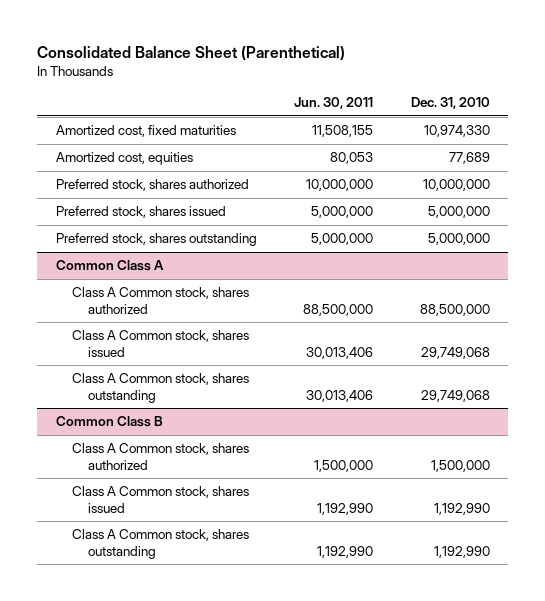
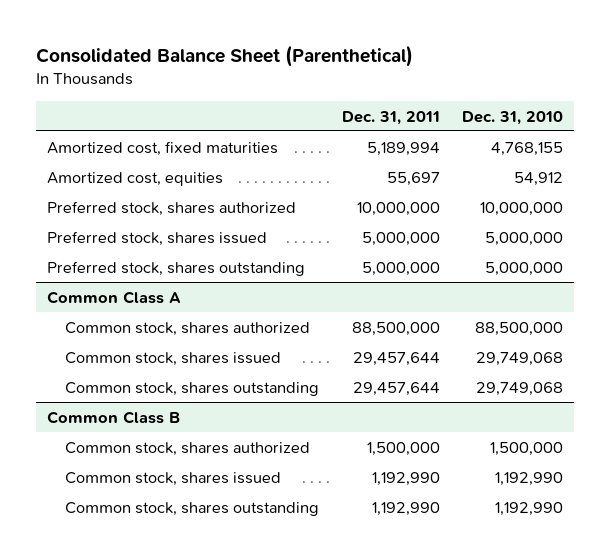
- | Jun. 30, 2011 | Dec. 31, 2010
+ | Dec. 31, 2011 | Dec. 31, 2010
- Amortized cost, fixed maturities | 11,508,155 | 10,974,330
- Amortized cost, equities | 80,053 | 77,689
+ Amortized cost, fixed maturities | 5,189,994 | 4,768,155
+ Amortized cost, equities | 55,697 | 54,912
@ Common Class A
- Class A Common stock, shares authorized | 88,500,000 | 88,500,000
- Class A Common stock, shares issued | 30,013,406 | 29,749,068
- Class A Common stock, shares outstanding | 30,013,406 | 29,749,068
+ Common stock, shares authorized | 88,500,000 | 88,500,000
+ Common stock, shares issued | 29,457,644 | 29,749,068
+ Common stock, shares outstanding | 29,457,644 | 29,749,068
@ Common Class B
- Class A Common stock, shares authorized | 1,500,000 | 1,500,000
- Class A Common stock, shares issued | 1,192,990 | 1,192,990
- Class A Common stock, shares outstanding | 1,192,990 | 1,192,990
+ Common stock, shares authorized | 1,500,000 | 1,500,000
+ Common stock, shares issued | 1,192,990 | 1,192,990
+ Common stock, shares outstanding | 1,192,990 | 1,192,990

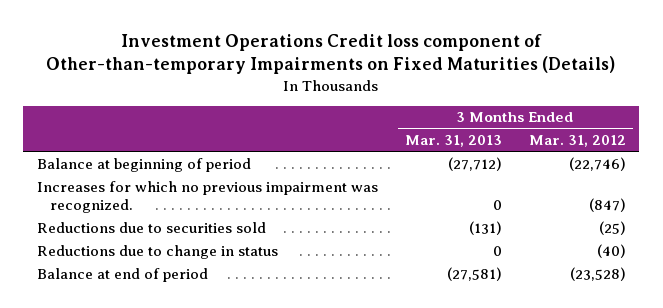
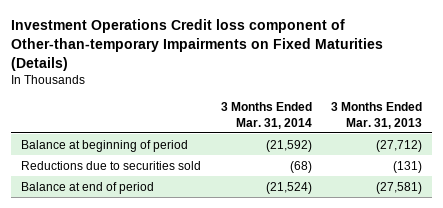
- | 3 Months Ended Mar. 31, 2013 | 3 Months Ended Mar. 31, 2012
+ | 3 Months Ended Mar. 31, 2014 | 3 Months Ended Mar. 31, 2013
- Increases for which no previous impairment was recognized. | 0 | (847)
- Reductions due to change in status | 0 | (40)

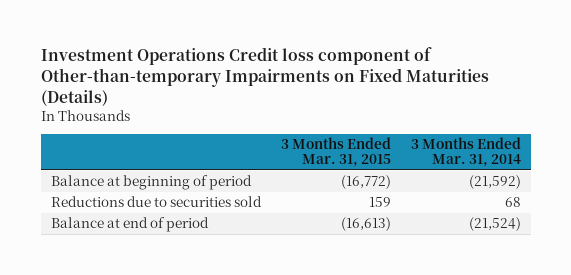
- | 3 Months Ended Mar. 31, 2014 | 3 Months Ended Mar. 31, 2013
+ | 3 Months Ended Mar. 31, 2015 | 3 Months Ended Mar. 31, 2014
- Reductions due to securities sold | (68) | (131)
+ Reductions due to securities sold | 159 | 68

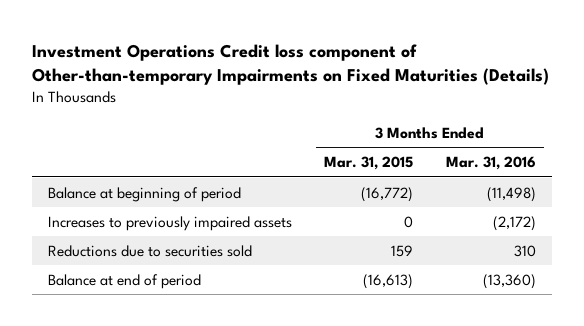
- | 3 Months Ended Mar. 31, 2015 | 3 Months Ended Mar. 31, 2014
+ | 3 Months Ended Mar. 31, 2015 | 3 Months Ended Mar. 31, 2016
+ Increases to previously impaired assets | 0 | (2,172)

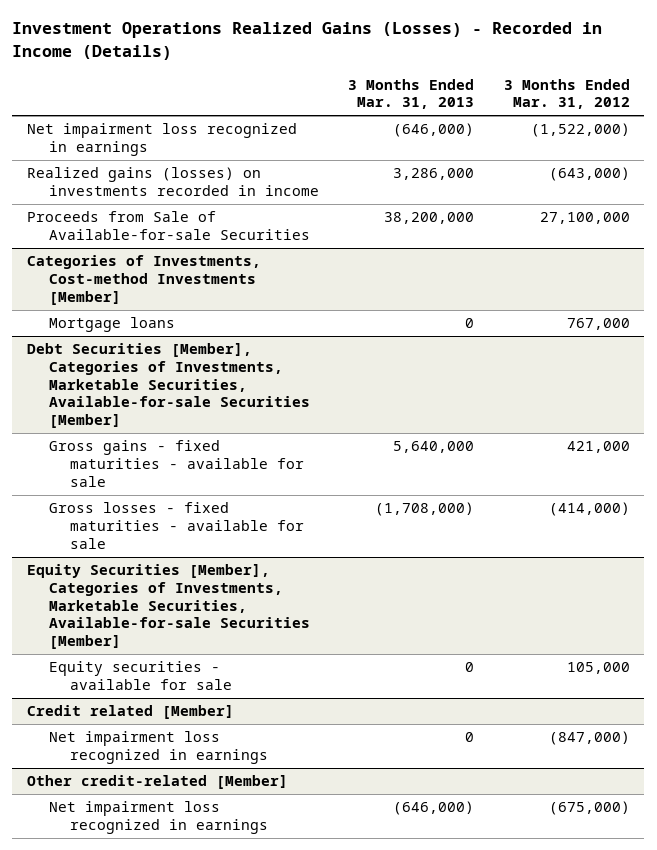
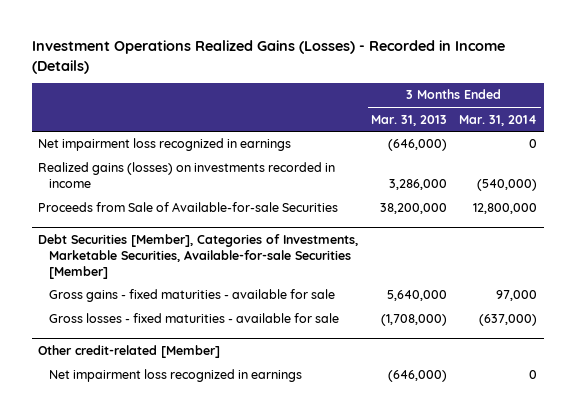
- | 3 Months Ended Mar. 31, 2013 | 3 Months Ended Mar. 31, 2012
+ | 3 Months Ended Mar. 31, 2013 | 3 Months Ended Mar. 31, 2014
- Categories of Investments, Cost-method Investments [Member]
- Mortgage loans | 0 | 767,000
- Equity Securities [Member], Categories of Investments, Marketable Securities, Available-for-sale Securities [Member]
- Equity securities - available for sale | 0 | 105,000
- Credit related [Member]
- Net impairment loss recognized in earnings | 0 | (847,000)

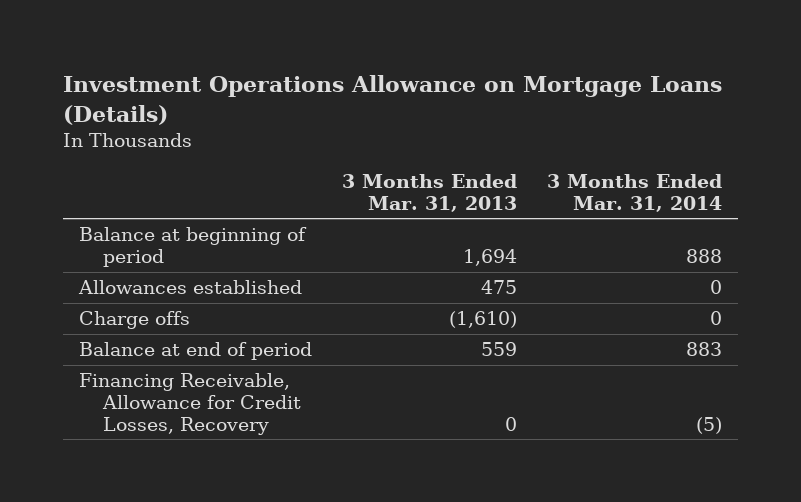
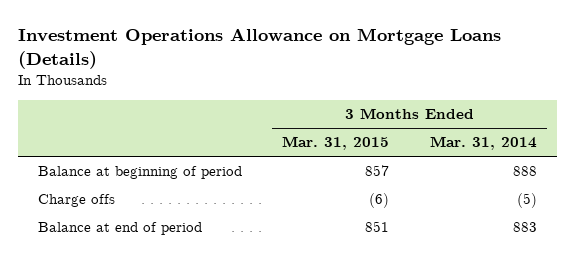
- | 3 Months Ended Mar. 31, 2013 | 3 Months Ended Mar. 31, 2014
+ | 3 Months Ended Mar. 31, 2015 | 3 Months Ended Mar. 31, 2014
- Allowances established | 475 | 0
- Charge offs | (1,610) | 0
+ Charge offs | (6) | (5)
- Financing Receivable, Allowance for Credit Losses, Recovery | 0 | (5)

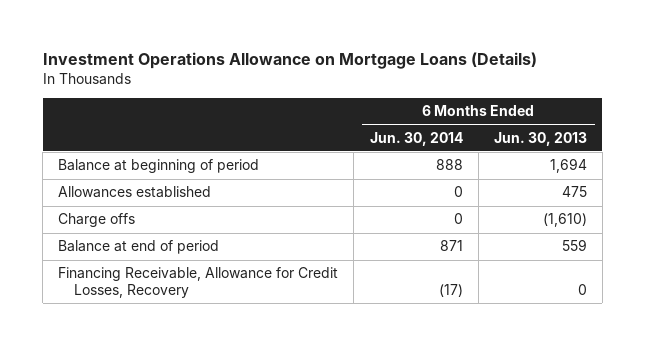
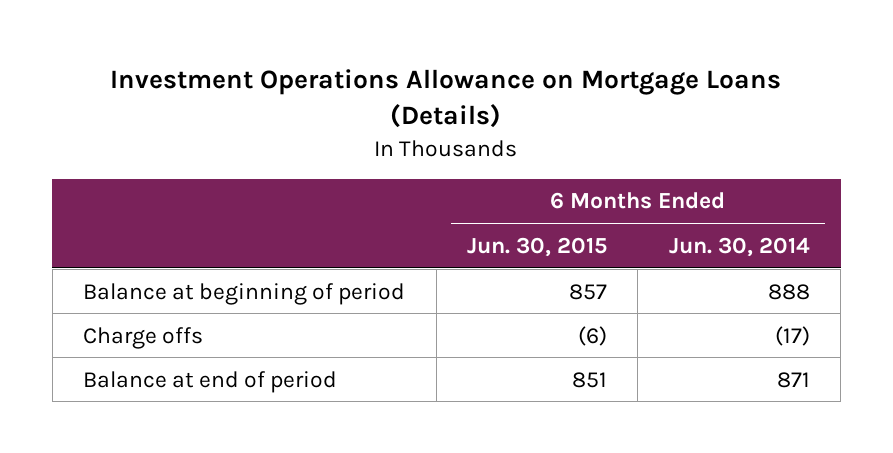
- | 6 Months Ended Jun. 30, 2014 | 6 Months Ended Jun. 30, 2013
+ | 6 Months Ended Jun. 30, 2015 | 6 Months Ended Jun. 30, 2014
- Allowances established | 0 | 475
- Charge offs | 0 | (1,610)
+ Charge offs | (6) | (17)
- Financing Receivable, Allowance for Credit Losses, Recovery | (17) | 0

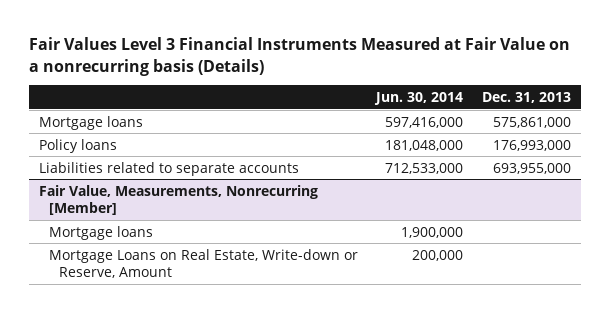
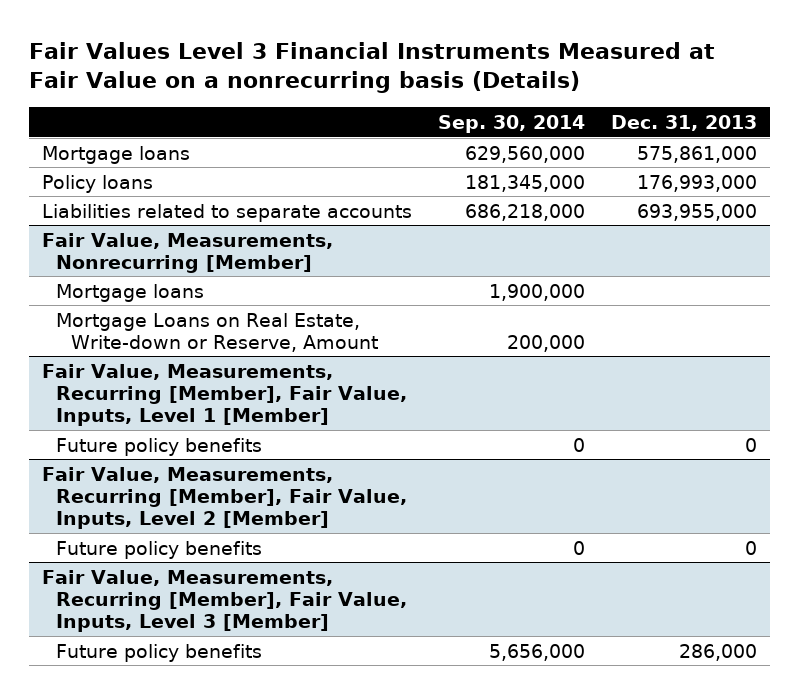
- | Jun. 30, 2014 | Dec. 31, 2013
+ | Sep. 30, 2014 | Dec. 31, 2013
+ Fair Value, Measurements, Recurring [Member], Fair Value, Inputs, Level 1 [Member]
+ Future policy benefits | 0 | 0
+ Fair Value, Measurements, Recurring [Member], Fair Value, Inputs, Level 2 [Member]
+ Future policy benefits | 0 | 0
+ Fair Value, Measurements, Recurring [Member], Fair Value, Inputs, Level 3 [Member]
+ Future policy benefits | 5,656,000 | 286,000

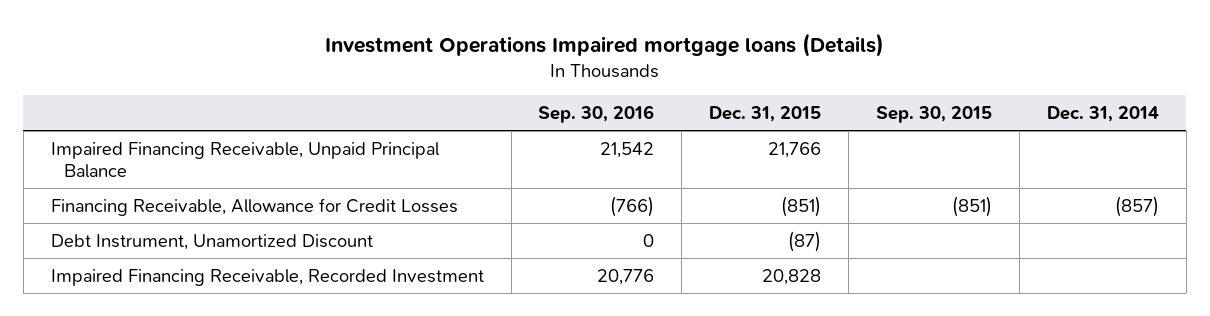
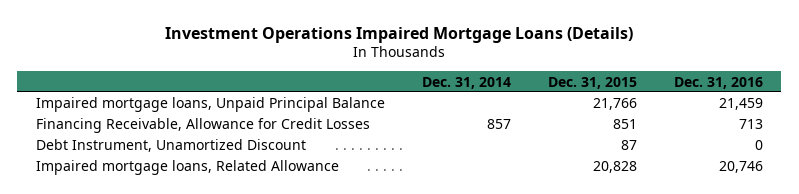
- Investment Operations Impaired mortgage loans (Details)
+ Investment Operations Impaired Mortgage Loans (Details)
- | Sep. 30, 2016 | Dec. 31, 2015 | Sep. 30, 2015 | Dec. 31, 2014
+ | Dec. 31, 2014 | Dec. 31, 2015 | Dec. 31, 2016
- Impaired Financing Receivable, Unpaid Principal Balance | 21,542 | 21,766 | |
- Financing Receivable, Allowance for Credit Losses | (766) | (851) | (851) | (857)
- Debt Instrument, Unamortized Discount | 0 | (87) | |
- Impaired Financing Receivable, Recorded Investment | 20,776 | 20,828 | |
+ Impaired mortgage loans, Unpaid Principal Balance | | 21,766 | 21,459
+ Financing Receivable, Allowance for Credit Losses | 857 | 851 | 713
+ Debt Instrument, Unamortized Discount | | 87 | 0
+ Impaired mortgage loans, Related Allowance | | 20,828 | 20,746

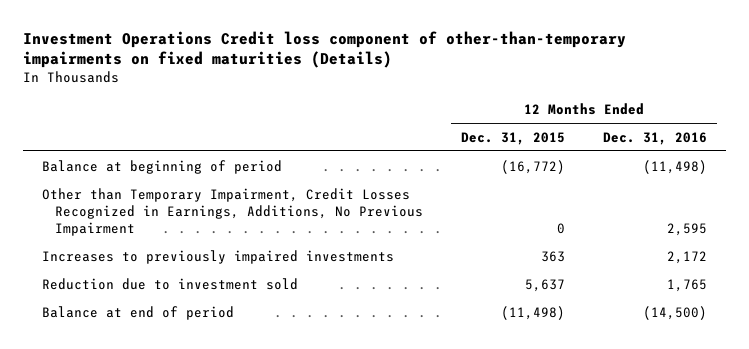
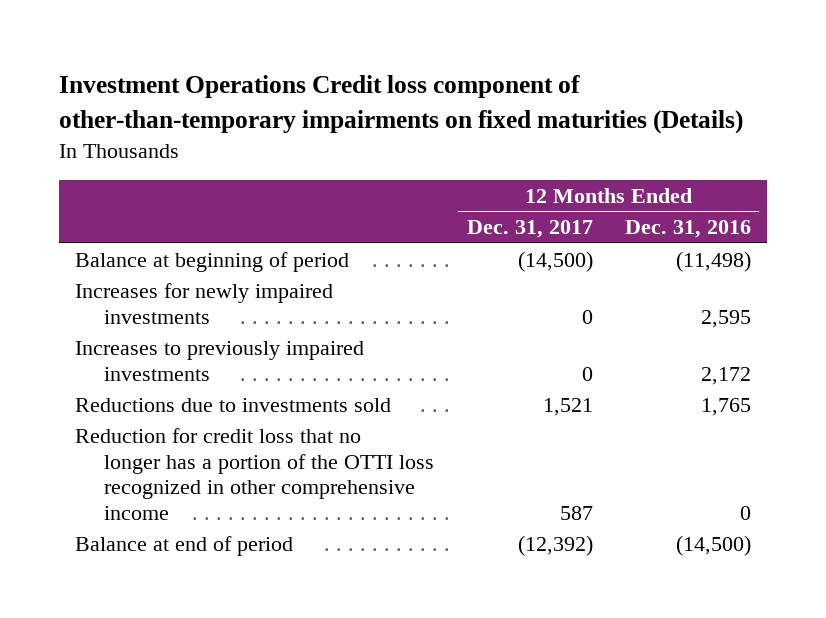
- | 12 Months Ended Dec. 31, 2015 | 12 Months Ended Dec. 31, 2016
+ | 12 Months Ended Dec. 31, 2017 | 12 Months Ended Dec. 31, 2016
- Other than Temporary Impairment, Credit Losses Recognized in Earnings, Additions, No Previous Impairment | 0 | 2,595
+ Increases for newly impaired investments | 0 | 2,595
- Reduction due to investment sold | 5,637 | 1,765
+ Reductions due to investments sold | 1,521 | 1,765
+ Reduction for credit loss that no longer has a portion of the OTTI loss recognized in other comprehensive income | 587 | 0

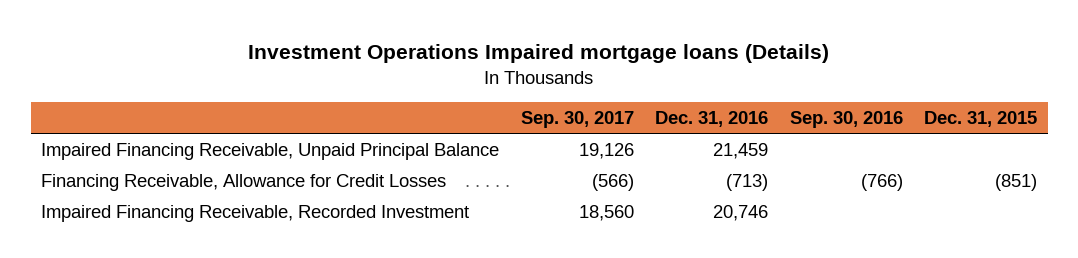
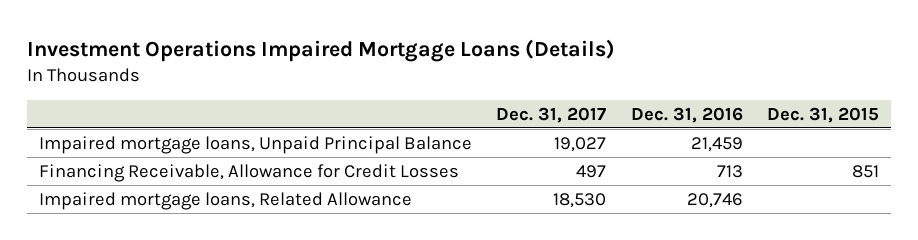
- Investment Operations Impaired mortgage loans (Details)
+ Investment Operations Impaired Mortgage Loans (Details)
- | Sep. 30, 2017 | Dec. 31, 2016 | Sep. 30, 2016 | Dec. 31, 2015
+ | Dec. 31, 2017 | Dec. 31, 2016 | Dec. 31, 2015
- Impaired Financing Receivable, Unpaid Principal Balance | 19,126 | 21,459 | |
- Financing Receivable, Allowance for Credit Losses | (566) | (713) | (766) | (851)
- Impaired Financing Receivable, Recorded Investment | 18,560 | 20,746 | |
+ Impaired mortgage loans, Unpaid Principal Balance | 19,027 | 21,459 |
+ Financing Receivable, Allowance for Credit Losses | 497 | 713 | 851
+ Impaired mortgage loans, Related Allowance | 18,530 | 20,746 |

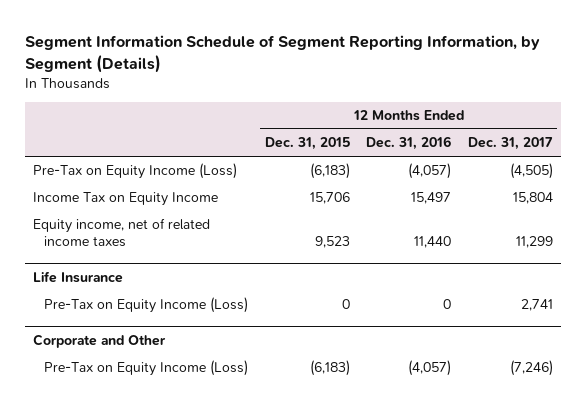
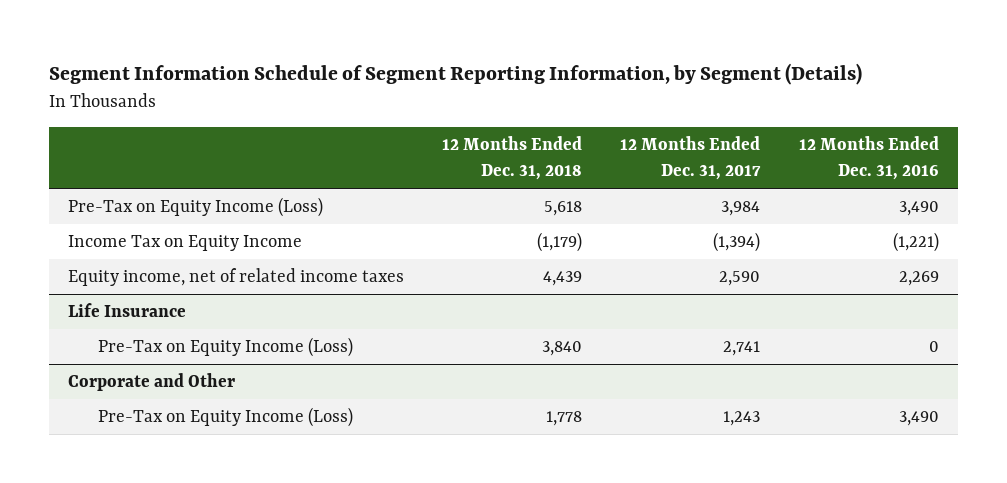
- | 12 Months Ended Dec. 31, 2015 | 12 Months Ended Dec. 31, 2016 | 12 Months Ended Dec. 31, 2017
+ | 12 Months Ended Dec. 31, 2018 | 12 Months Ended Dec. 31, 2017 | 12 Months Ended Dec. 31, 2016
- Pre-Tax on Equity Income (Loss) | (6,183) | (4,057) | (4,505)
- Income Tax on Equity Income | 15,706 | 15,497 | 15,804
- Equity income, net of related income taxes | 9,523 | 11,440 | 11,299
+ Pre-Tax on Equity Income (Loss) | 5,618 | 3,984 | 3,490
+ Income Tax on Equity Income | (1,179) | (1,394) | (1,221)
+ Equity income, net of related income taxes | 4,439 | 2,590 | 2,269
@ Corporate and Other
- Pre-Tax on Equity Income (Loss) | (6,183) | (4,057) | (7,246)
+ Pre-Tax on Equity Income (Loss) | 1,778 | 1,243 | 3,490

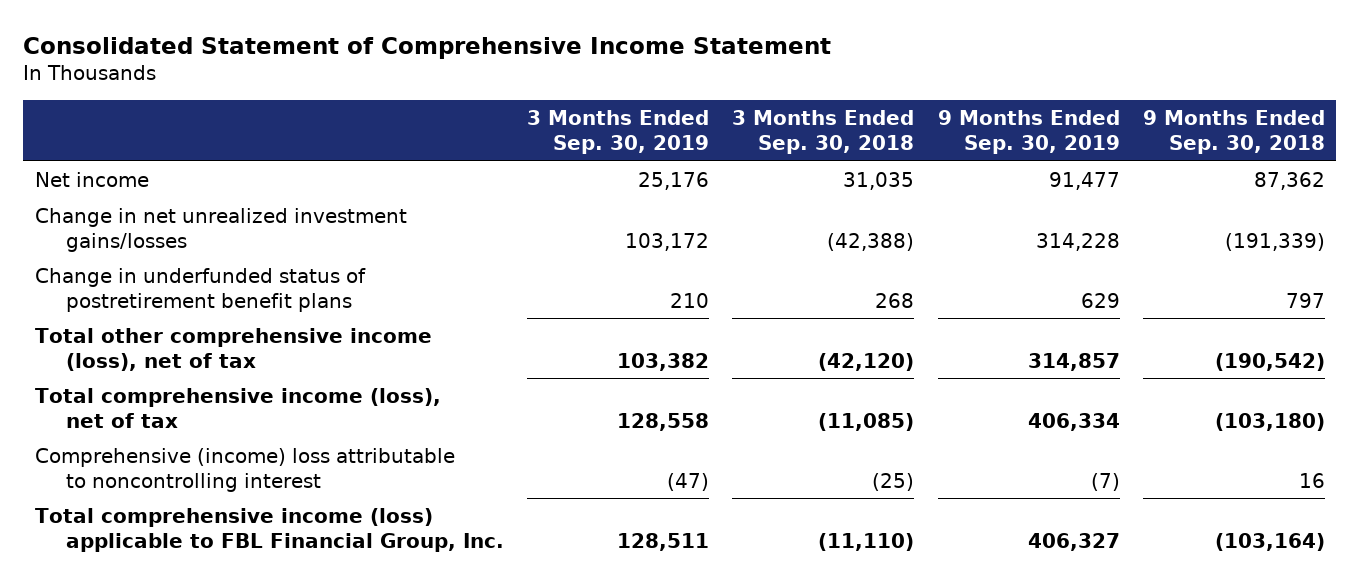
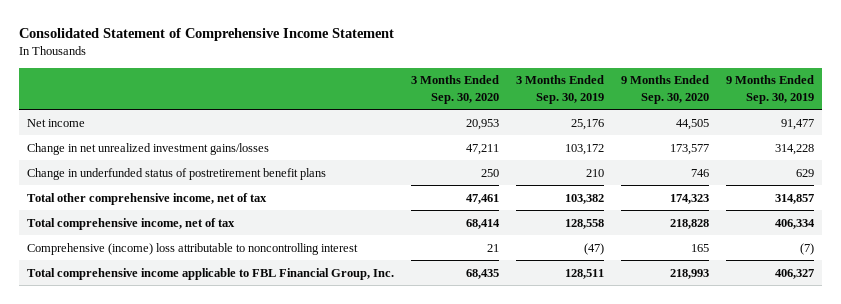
- | 3 Months Ended Sep. 30, 2019 | 3 Months Ended Sep. 30, 2018 | 9 Months Ended Sep. 30, 2019 | 9 Months Ended Sep. 30, 2018
+ | 3 Months Ended Sep. 30, 2020 | 3 Months Ended Sep. 30, 2019 | 9 Months Ended Sep. 30, 2020 | 9 Months Ended Sep. 30, 2019
- Total other comprehensive income (loss), net of tax | 103,382 | (42,120) | 314,857 | (190,542)
- Total comprehensive income (loss), net of tax | 128,558 | (11,085) | 406,334 | (103,180)
+ Total other comprehensive income, net of tax | 47,461 | 103,382 | 174,323 | 314,857
+ Total comprehensive income, net of tax | 68,414 | 128,558 | 218,828 | 406,334
- Total comprehensive income (loss) applicable to FBL Financial Group, Inc. | 128,511 | (11,110) | 406,327 | (103,164)
+ Total comprehensive income applicable to FBL Financial Group, Inc. | 68,435 | 128,511 | 218,993 | 406,327

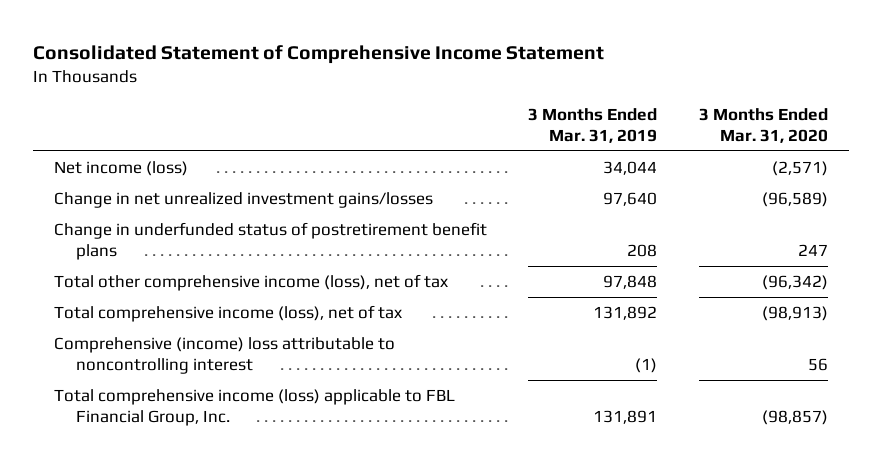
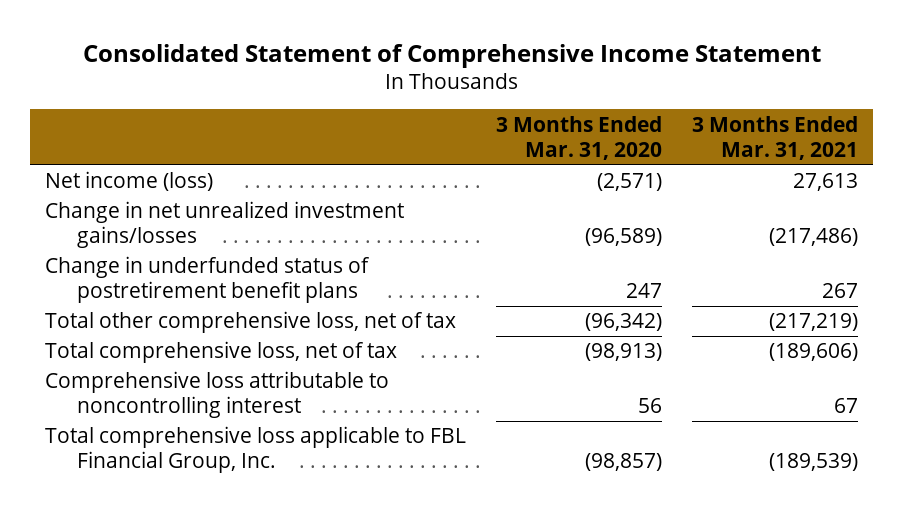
- | 3 Months Ended Mar. 31, 2019 | 3 Months Ended Mar. 31, 2020
+ | 3 Months Ended Mar. 31, 2020 | 3 Months Ended Mar. 31, 2021
- Total other comprehensive income (loss), net of tax | 97,848 | (96,342)
- Total comprehensive income (loss), net of tax | 131,892 | (98,913)
- Comprehensive (income) loss attributable to noncontrolling interest | (1) | 56
- Total comprehensive income (loss) applicable to FBL Financial Group, Inc. | 131,891 | (98,857)
+ Total other comprehensive loss, net of tax | (96,342) | (217,219)
+ Total comprehensive loss, net of tax | (98,913) | (189,606)
+ Comprehensive loss attributable to noncontrolling interest | 56 | 67
+ Total comprehensive loss applicable to FBL Financial Group, Inc. | (98,857) | (189,539)

